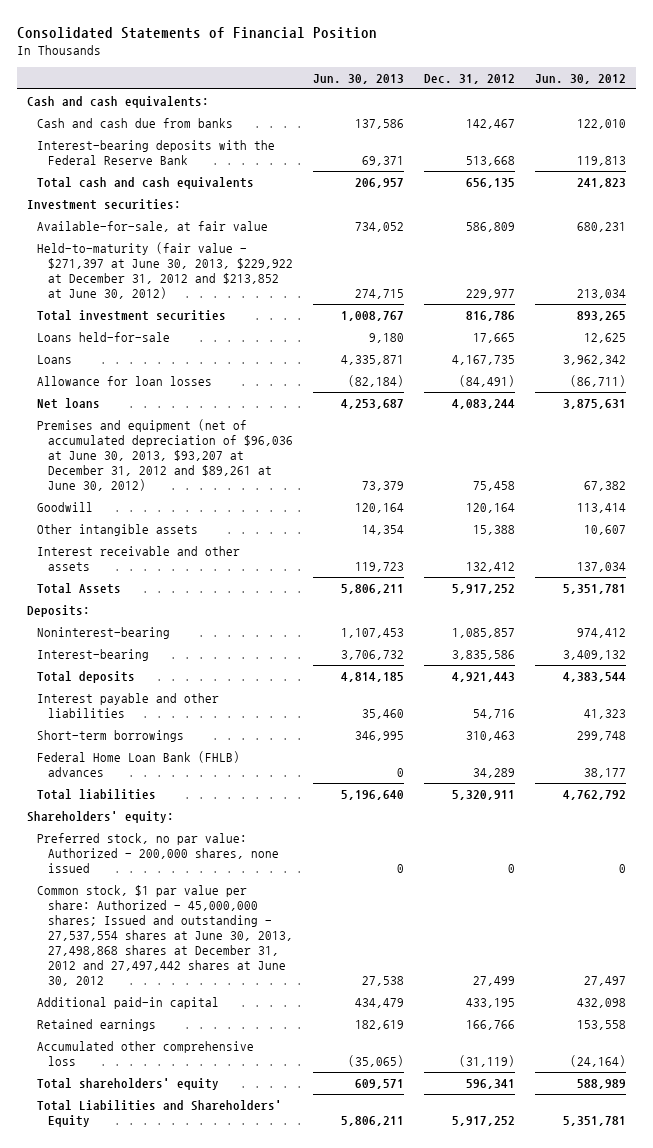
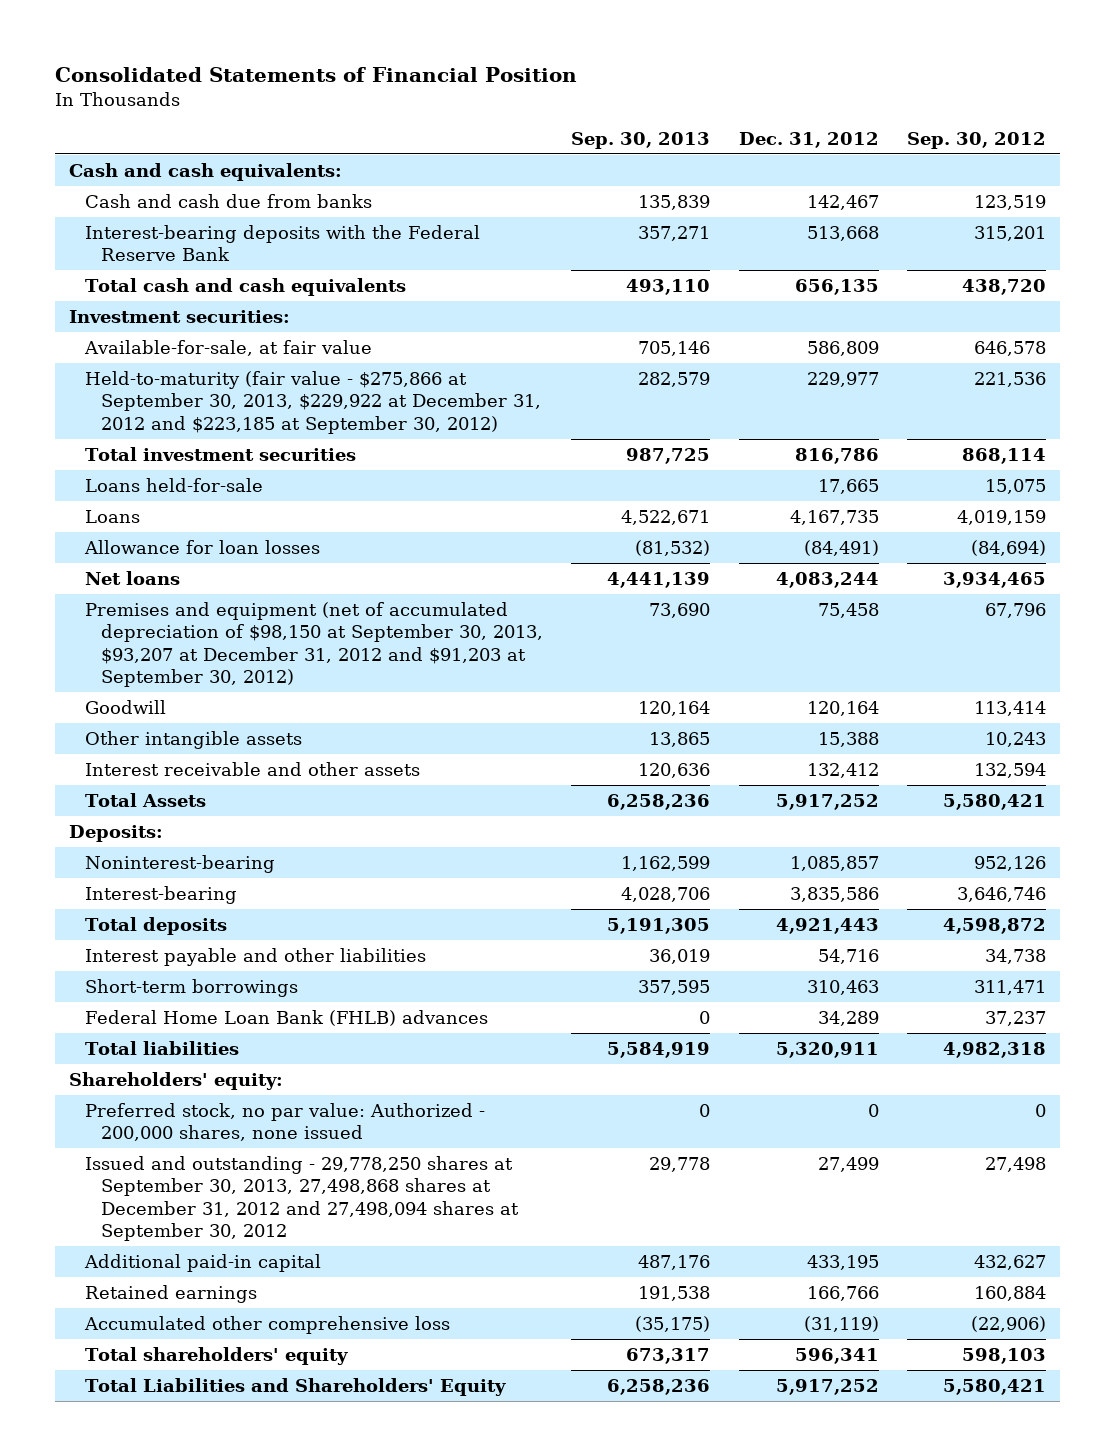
- | Jun. 30, 2013 | Dec. 31, 2012 | Jun. 30, 2012
+ | Sep. 30, 2013 | Dec. 31, 2012 | Sep. 30, 2012
- Held-to-maturity (fair value - $271,397 at June 30, 2013, $229,922 at December 31, 2012 and $213,852 at June 30, 2012) | 274,715 | 229,977 | 213,034
+ Held-to-maturity (fair value - $275,866 at September 30, 2013, $229,922 at December 31, 2012 and $223,185 at September 30, 2012) | 282,579 | 229,977 | 221,536
- Premises and equipment (net of accumulated depreciation of $96,036 at June 30, 2013, $93,207 at December 31, 2012 and $89,261 at June 30, 2012) | 73,379 | 75,458 | 67,382
+ Premises and equipment (net of accumulated depreciation of $98,150 at September 30, 2013, $93,207 at December 31, 2012 and $91,203 at September 30, 2012) | 73,690 | 75,458 | 67,796
- Common stock, $1 par value per share: Authorized - 45,000,000 shares; Issued and outstanding - 27,537,554 shares at June 30, 2013, 27,498,868 shares at December 31, 2012 and 27,497,442 shares at June 30, 2012 | 27,538 | 27,499 | 27,497
+ Issued and outstanding - 29,778,250 shares at September 30, 2013, 27,498,868 shares at December 31, 2012 and 27,498,094 shares at September 30, 2012 | 29,778 | 27,499 | 27,498

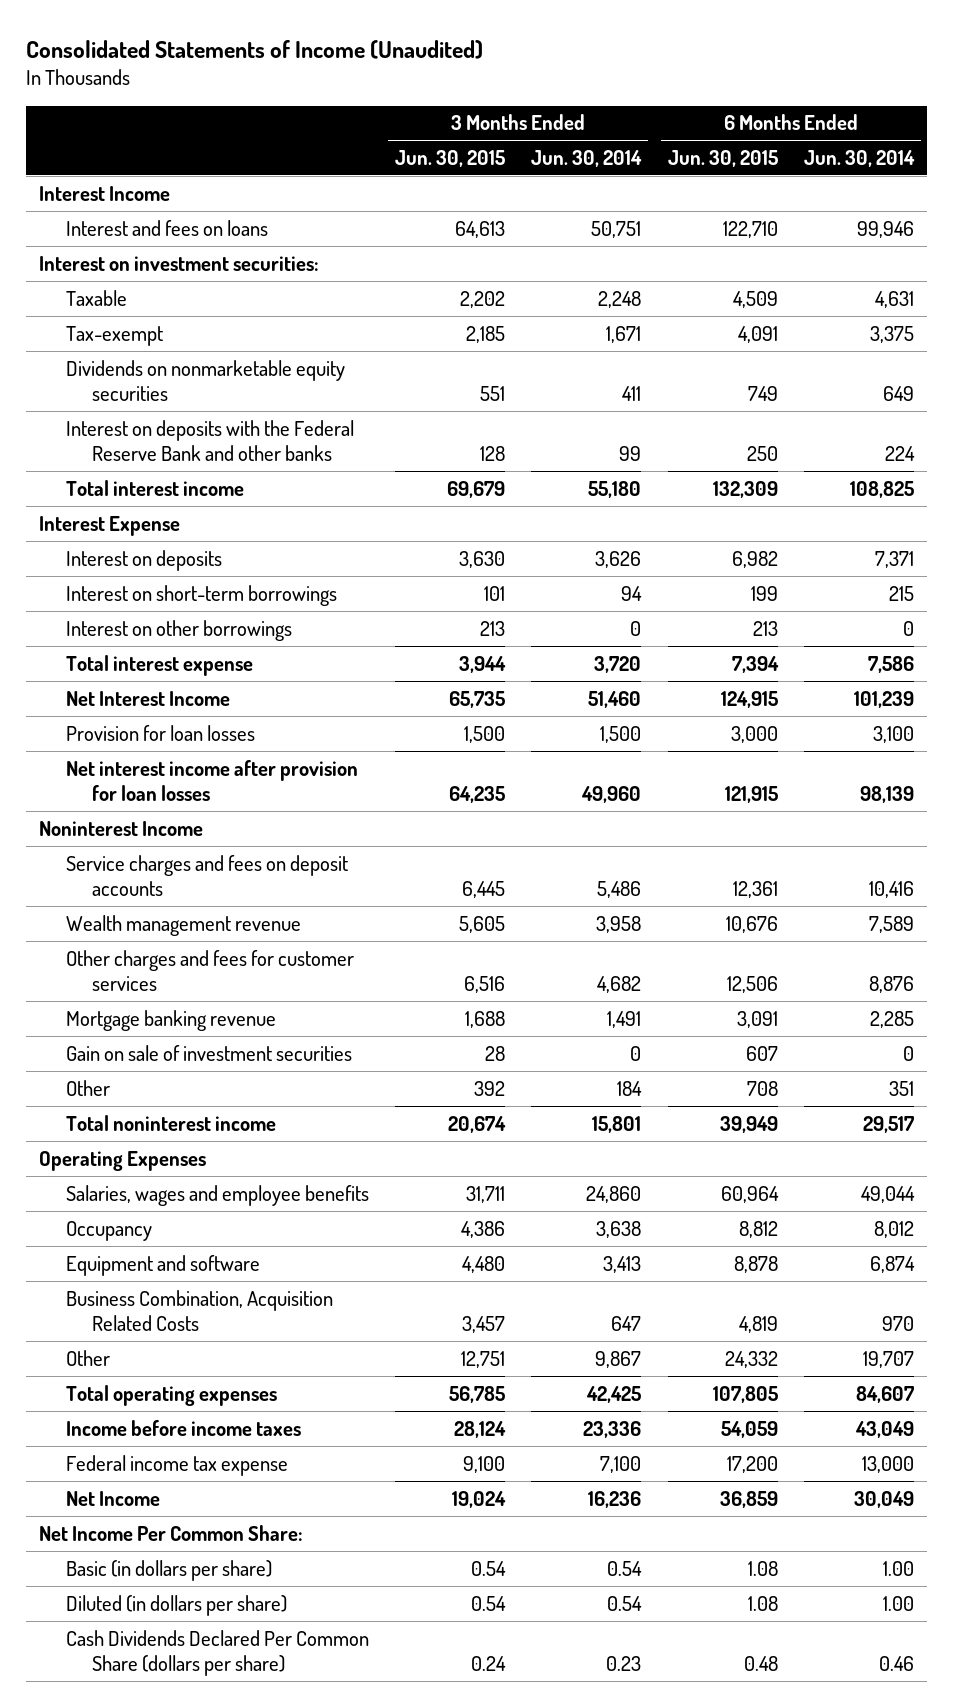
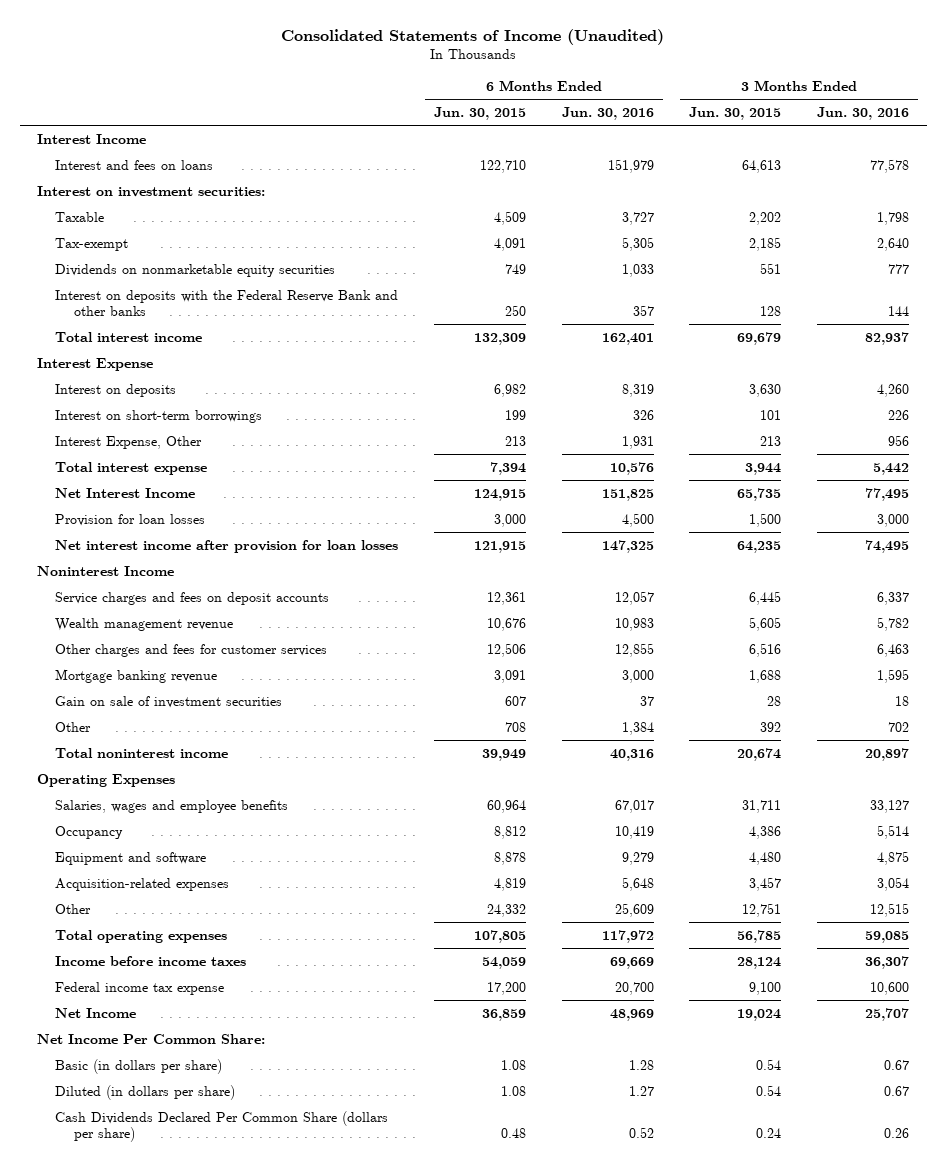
- | 3 Months Ended Jun. 30, 2015 | 3 Months Ended Jun. 30, 2014 | 6 Months Ended Jun. 30, 2015 | 6 Months Ended Jun. 30, 2014
+ | 6 Months Ended Jun. 30, 2015 | 6 Months Ended Jun. 30, 2016 | 3 Months Ended Jun. 30, 2015 | 3 Months Ended Jun. 30, 2016
- Interest on other borrowings | 213 | 0 | 213 | 0
+ Interest Expense, Other | 213 | 1,931 | 213 | 956
- Business Combination, Acquisition Related Costs | 3,457 | 647 | 4,819 | 970
+ Acquisition-related expenses | 4,819 | 5,648 | 3,457 | 3,054

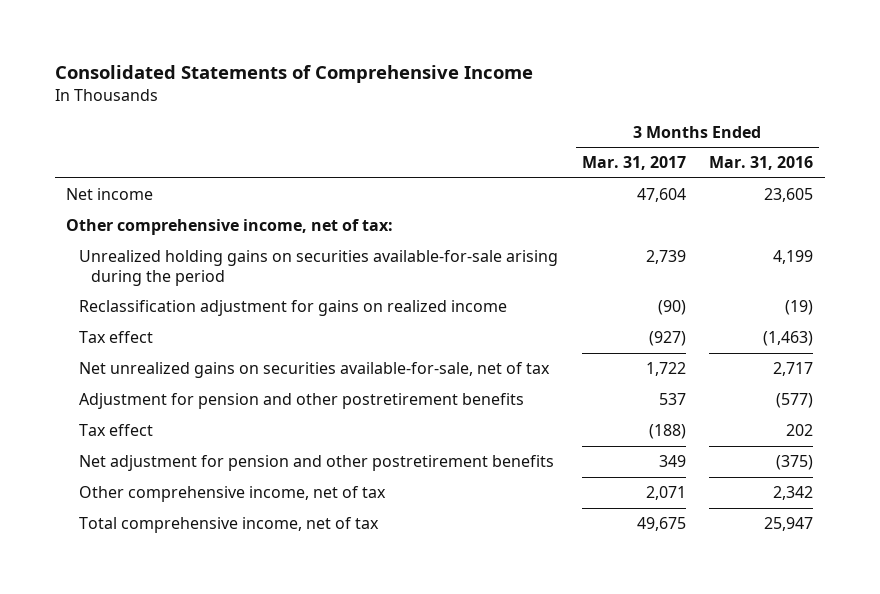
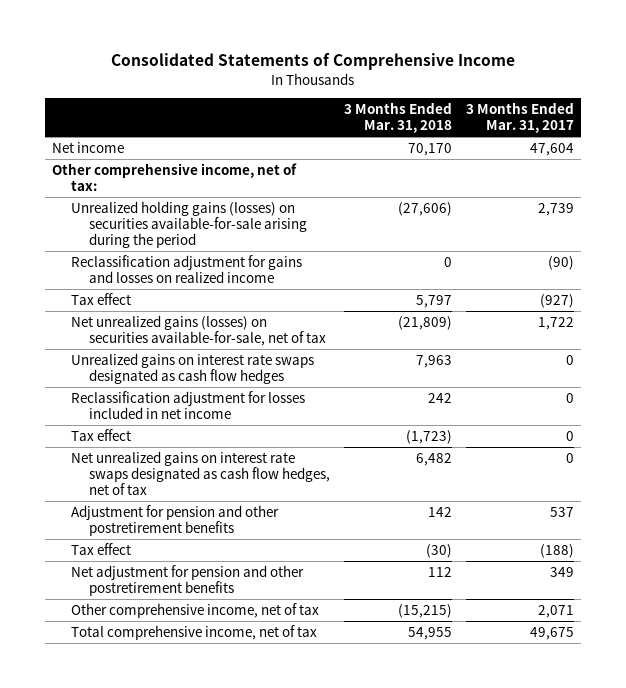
- | 3 Months Ended Mar. 31, 2017 | 3 Months Ended Mar. 31, 2016
+ | 3 Months Ended Mar. 31, 2018 | 3 Months Ended Mar. 31, 2017
- Unrealized holding gains on securities available-for-sale arising during the period | 2,739 | 4,199
- Reclassification adjustment for gains on realized income | (90) | (19)
+ Unrealized holding gains (losses) on securities available-for-sale arising during the period | (27,606) | 2,739
+ Reclassification adjustment for gains and losses on realized income | 0 | (90)
- Net unrealized gains on securities available-for-sale, net of tax | 1,722 | 2,717
+ Net unrealized gains (losses) on securities available-for-sale, net of tax | (21,809) | 1,722
+ Unrealized gains on interest rate swaps designated as cash flow hedges | 7,963 | 0
+ Reclassification adjustment for losses included in net income | 242 | 0
+ Tax effect | (1,723) | 0
+ Net unrealized gains on interest rate swaps designated as cash flow hedges, net of tax | 6,482 | 0

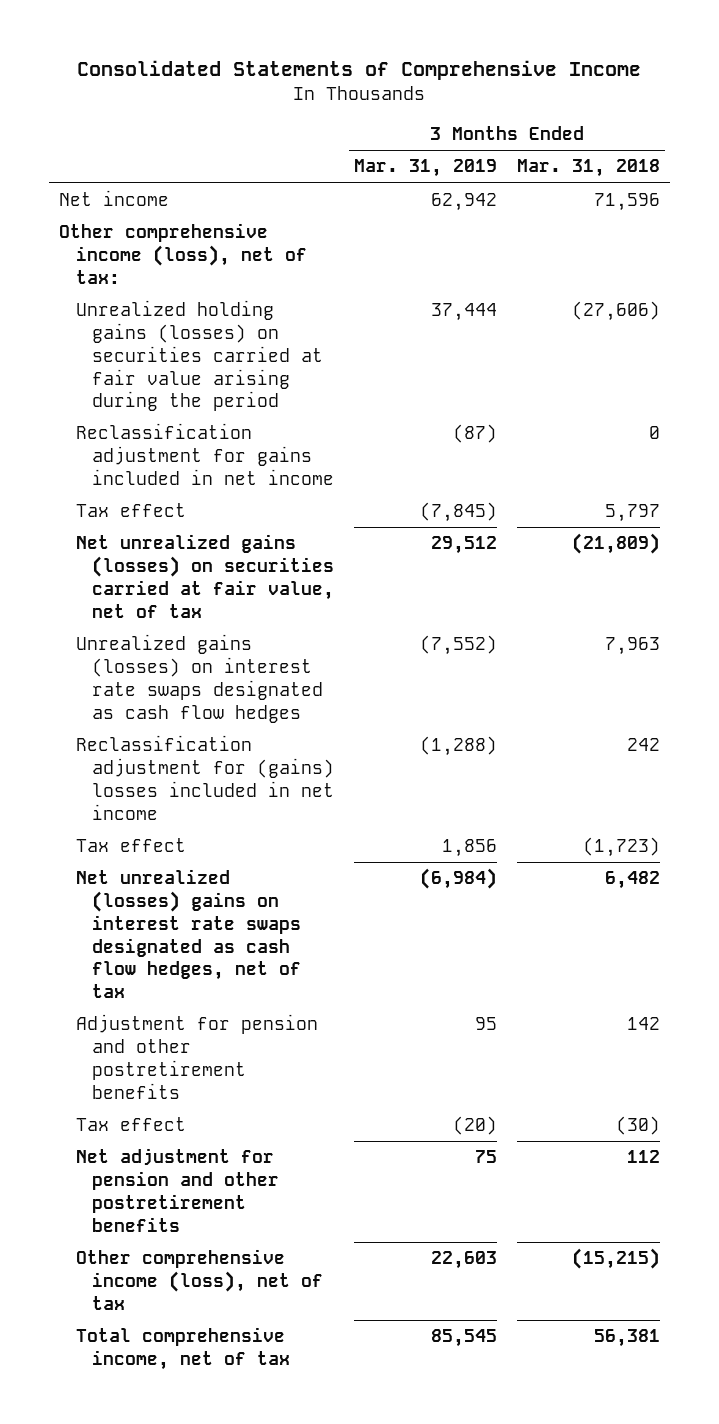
- | 3 Months Ended Mar. 31, 2018 | 3 Months Ended Mar. 31, 2017
+ | 3 Months Ended Mar. 31, 2019 | 3 Months Ended Mar. 31, 2018
- Net income | 70,170 | 47,604
- Other comprehensive income, net of tax:
- Unrealized holding gains (losses) on securities available-for-sale arising during the period | (27,606) | 2,739
- Reclassification adjustment for gains and losses on realized income | 0 | (90)
+ Net income | 62,942 | 71,596
+ Other comprehensive income (loss), net of tax:
+ Unrealized holding gains (losses) on securities carried at fair value arising during the period | 37,444 | (27,606)
+ Reclassification adjustment for gains included in net income | (87) | 0
- Net unrealized gains (losses) on securities available-for-sale, net of tax | (21,809) | 1,722
- Unrealized gains on interest rate swaps designated as cash flow hedges | 7,963 | 0
- Reclassification adjustment for losses included in net income | 242 | 0
+ Net unrealized gains (losses) on securities carried at fair value, net of tax | 29,512 | (21,809)
+ Unrealized gains (losses) on interest rate swaps designated as cash flow hedges | (7,552) | 7,963
+ Reclassification adjustment for (gains) losses included in net income | (1,288) | 242
- Net unrealized gains on interest rate swaps designated as cash flow hedges, net of tax | 6,482 | 0
+ Net unrealized (losses) gains on interest rate swaps designated as cash flow hedges, net of tax | (6,984) | 6,482
- Other comprehensive income, net of tax | (15,215) | 2,071
- Total comprehensive income, net of tax | 54,955 | 49,675
+ Other comprehensive income (loss), net of tax | 22,603 | (15,215)
+ Total comprehensive income, net of tax | 85,545 | 56,381

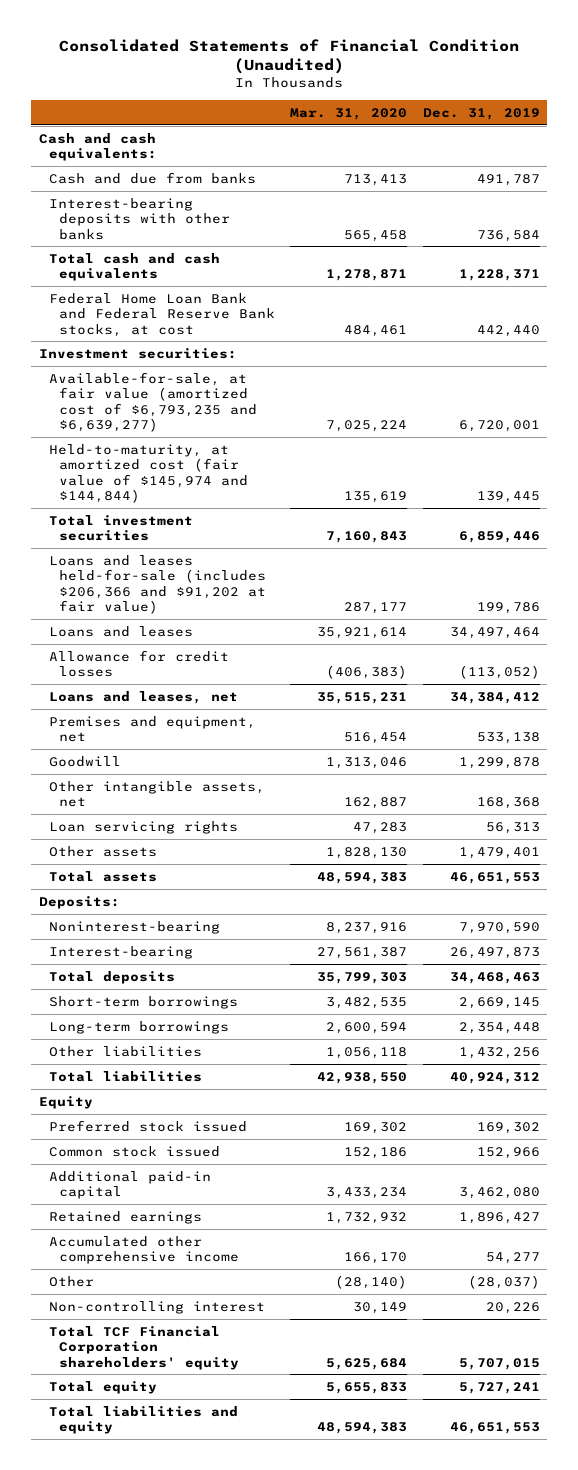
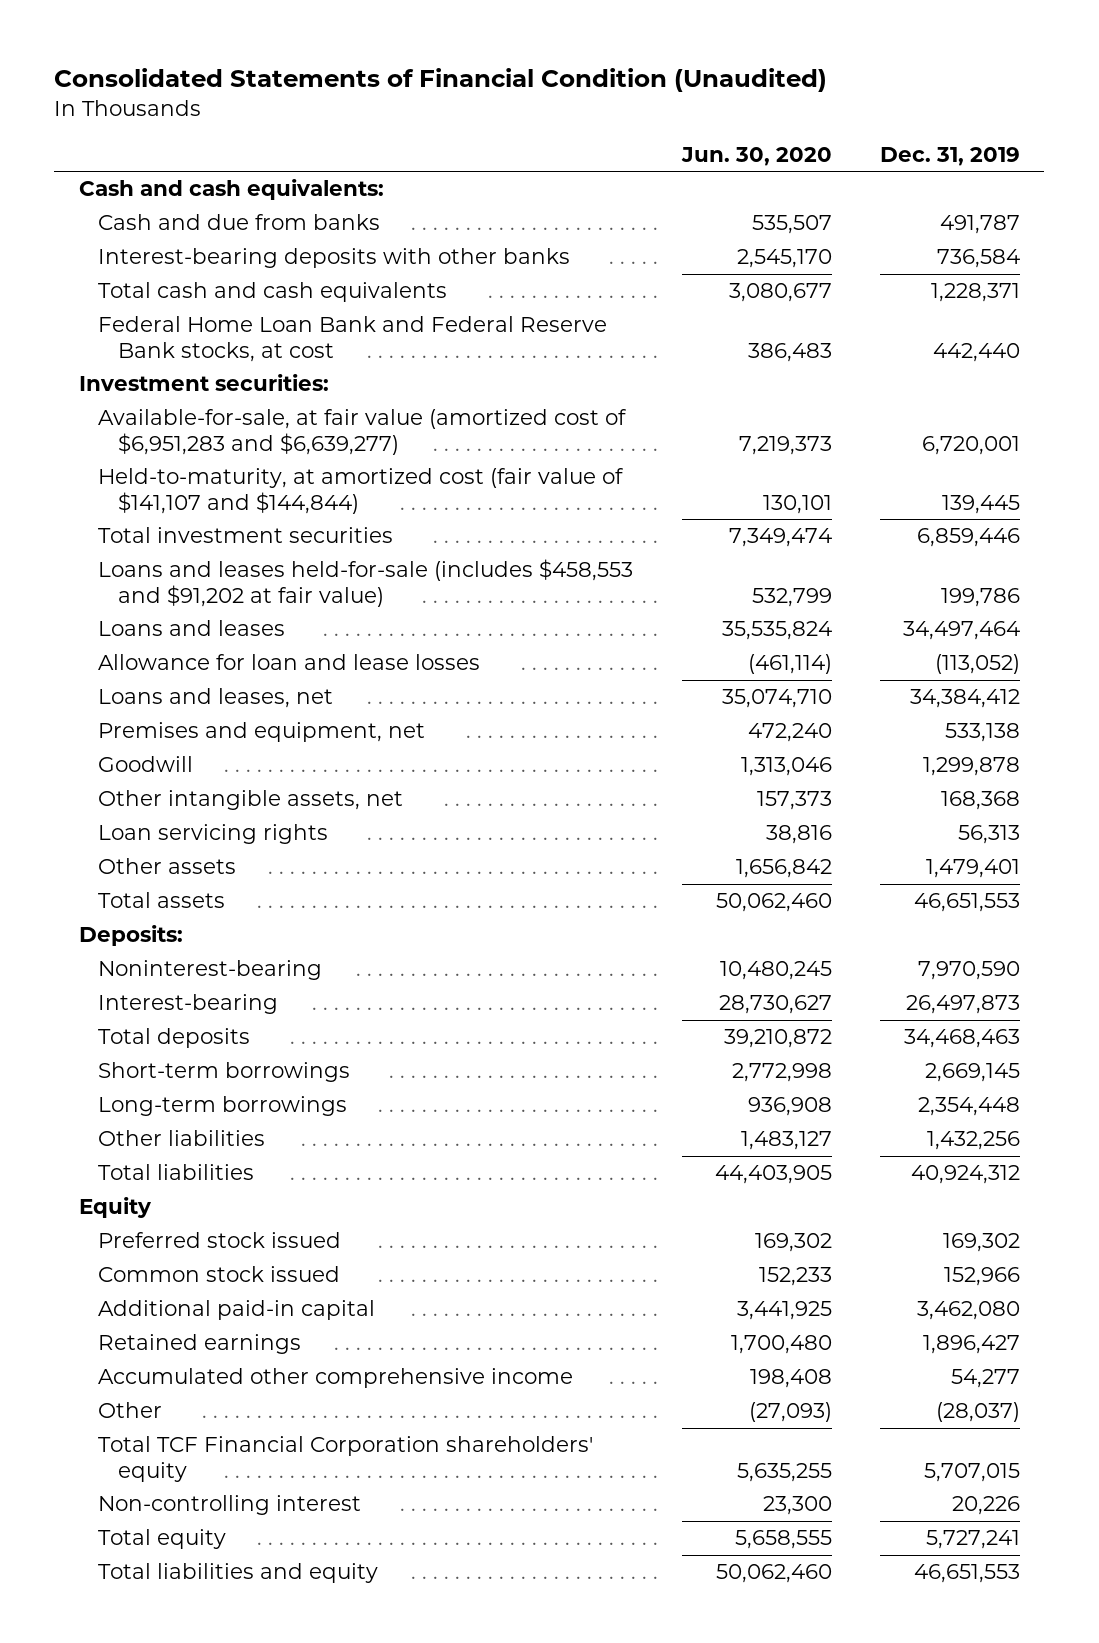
- | Mar. 31, 2020 | Dec. 31, 2019
+ | Jun. 30, 2020 | Dec. 31, 2019
- Available-for-sale, at fair value (amortized cost of $6,793,235 and $6,639,277) | 7,025,224 | 6,720,001
- Held-to-maturity, at amortized cost (fair value of $145,974 and $144,844) | 135,619 | 139,445
+ Available-for-sale, at fair value (amortized cost of $6,951,283 and $6,639,277) | 7,219,373 | 6,720,001
+ Held-to-maturity, at amortized cost (fair value of $141,107 and $144,844) | 130,101 | 139,445
- Loans and leases held-for-sale (includes $206,366 and $91,202 at fair value) | 287,177 | 199,786
+ Loans and leases held-for-sale (includes $458,553 and $91,202 at fair value) | 532,799 | 199,786
- Allowance for credit losses | (406,383) | (113,052)
+ Allowance for loan and lease losses | (461,114) | (113,052)
moved down: Non-controlling interest | 23,300 | 20,226

